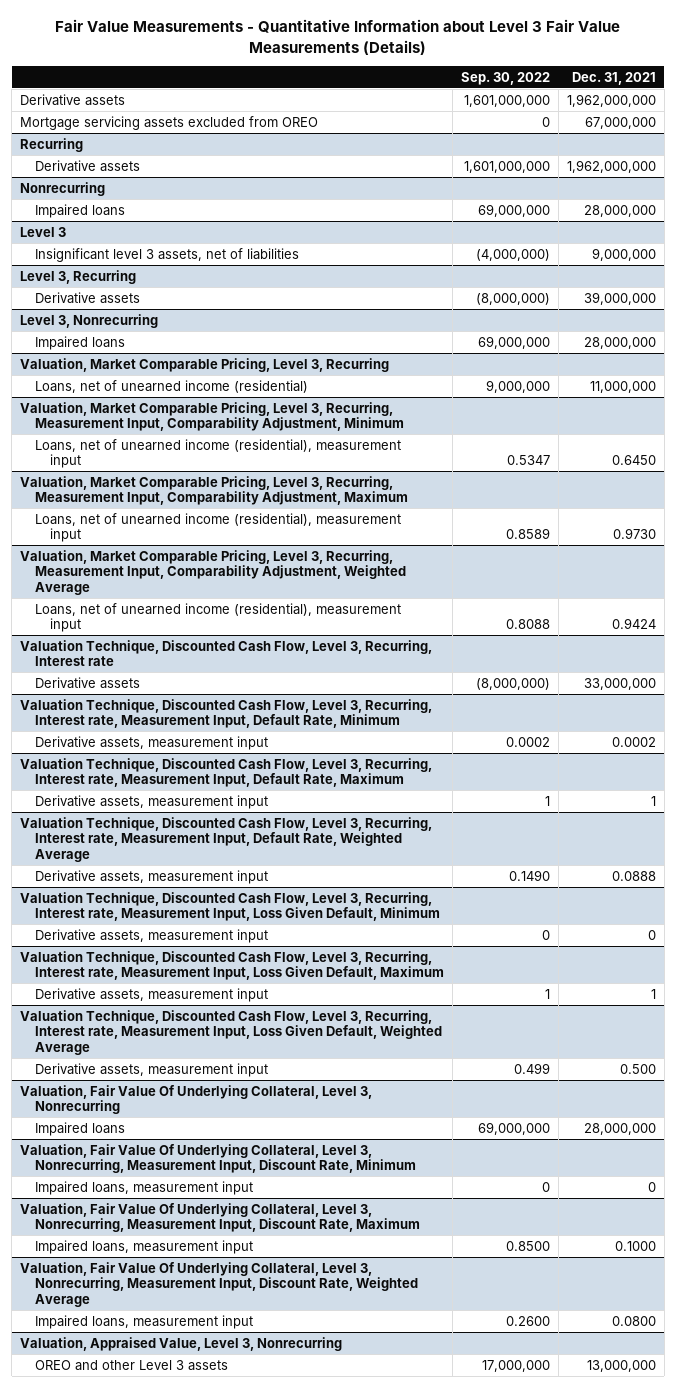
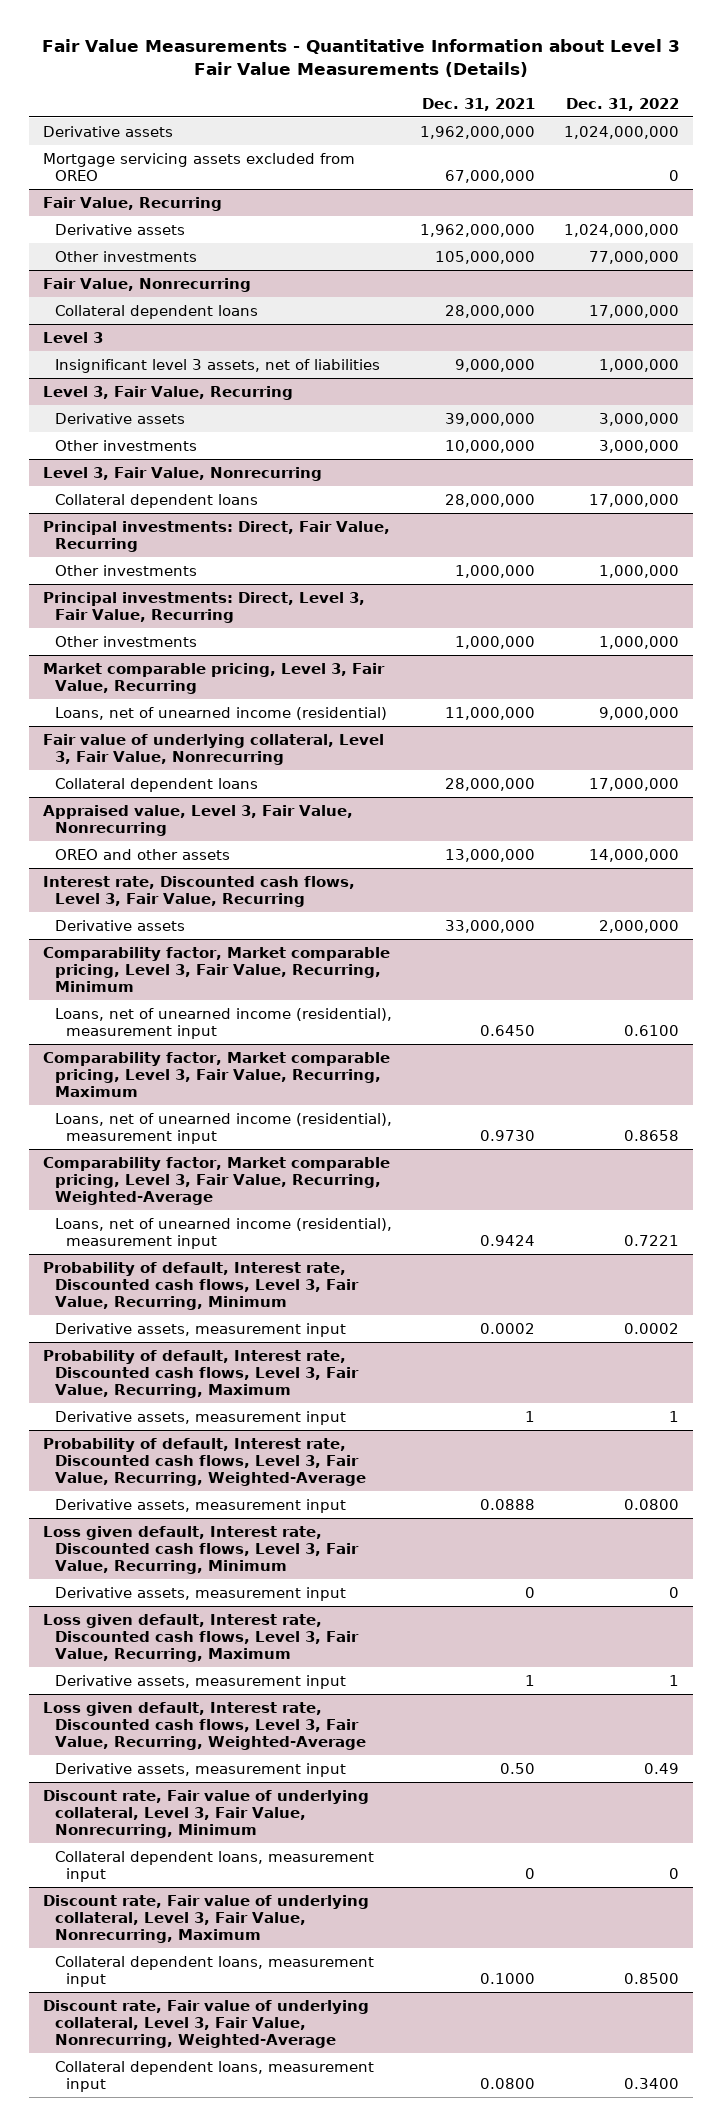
- | Sep. 30, 2022 | Dec. 31, 2021
+ | Dec. 31, 2021 | Dec. 31, 2022
- Recurring
+ Fair Value, Recurring
- Nonrecurring
- Impaired loans | 69,000,000 | 28,000,000
+ Other investments | 105,000,000 | 77,000,000
+ Fair Value, Nonrecurring
+ Collateral dependent loans | 28,000,000 | 17,000,000
- Level 3, Recurring
+ Level 3, Fair Value, Recurring
- Level 3, Nonrecurring
- Impaired loans | 69,000,000 | 28,000,000
- Valuation, Market Comparable Pricing, Level 3, Recurring
+ Other investments | 10,000,000 | 3,000,000
+ Level 3, Fair Value, Nonrecurring
+ Collateral dependent loans | 28,000,000 | 17,000,000
+ Principal investments: Direct, Fair Value, Recurring
+ Other investments | 1,000,000 | 1,000,000
+ Principal investments: Direct, Level 3, Fair Value, Recurring
+ Other investments | 1,000,000 | 1,000,000
+ Market comparable pricing, Level 3, Fair Value, Recurring
- Valuation, Market Comparable Pricing, Level 3, Recurring, Measurement Input, Comparability Adjustment, Minimum
+ Fair value of underlying collateral, Level 3, Fair Value, Nonrecurring
+ Collateral dependent loans | 28,000,000 | 17,000,000
+ Appraised value, Level 3, Fair Value, Nonrecurring
+ OREO and other assets | 13,000,000 | 14,000,000
+ Interest rate, Discounted cash flows, Level 3, Fair Value, Recurring
+ Derivative assets | 33,000,000 | 2,000,000
+ Comparability factor, Market comparable pricing, Level 3, Fair Value, Recurring, Minimum
- Valuation, Market Comparable Pricing, Level 3, Recurring, Measurement Input, Comparability Adjustment, Maximum
+ Comparability factor, Market comparable pricing, Level 3, Fair Value, Recurring, Maximum
- Valuation, Market Comparable Pricing, Level 3, Recurring, Measurement Input, Comparability Adjustment, Weighted Average
+ Comparability factor, Market comparable pricing, Level 3, Fair Value, Recurring, Weighted-Average
- Valuation Technique, Discounted Cash Flow, Level 3, Recurring, Interest rate
- Derivative assets | (8,000,000) | 33,000,000
- Valuation Technique, Discounted Cash Flow, Level 3, Recurring, Interest rate, Measurement Input, Default Rate, Minimum
+ Probability of default, Interest rate, Discounted cash flows, Level 3, Fair Value, Recurring, Minimum
- Valuation Technique, Discounted Cash Flow, Level 3, Recurring, Interest rate, Measurement Input, Default Rate, Maximum
+ Probability of default, Interest rate, Discounted cash flows, Level 3, Fair Value, Recurring, Maximum
- Valuation Technique, Discounted Cash Flow, Level 3, Recurring, Interest rate, Measurement Input, Default Rate, Weighted Average
+ Probability of default, Interest rate, Discounted cash flows, Level 3, Fair Value, Recurring, Weighted-Average
- Valuation Technique, Discounted Cash Flow, Level 3, Recurring, Interest rate, Measurement Input, Loss Given Default, Minimum
+ Loss given default, Interest rate, Discounted cash flows, Level 3, Fair Value, Recurring, Minimum
- Valuation Technique, Discounted Cash Flow, Level 3, Recurring, Interest rate, Measurement Input, Loss Given Default, Maximum
+ Loss given default, Interest rate, Discounted cash flows, Level 3, Fair Value, Recurring, Maximum
- Valuation Technique, Discounted Cash Flow, Level 3, Recurring, Interest rate, Measurement Input, Loss Given Default, Weighted Average
- Derivative assets, measurement input | 0.499 | 0.500
- Valuation, Fair Value Of Underlying Collateral, Level 3, Nonrecurring
- Impaired loans | 69,000,000 | 28,000,000
- Valuation, Fair Value Of Underlying Collateral, Level 3, Nonrecurring, Measurement Input, Discount Rate, Minimum
- Impaired loans, measurement input | 0 | 0
- Valuation, Fair Value Of Underlying Collateral, Level 3, Nonrecurring, Measurement Input, Discount Rate, Maximum
- Impaired loans, measurement input | 0.8500 | 0.1000
- Valuation, Fair Value Of Underlying Collateral, Level 3, Nonrecurring, Measurement Input, Discount Rate, Weighted Average
- Impaired loans, measurement input | 0.2600 | 0.0800
- Valuation, Appraised Value, Level 3, Nonrecurring
- OREO and other Level 3 assets | 17,000,000 | 13,000,000
+ Loss given default, Interest rate, Discounted cash flows, Level 3, Fair Value, Recurring, Weighted-Average
+ Derivative assets, measurement input | 0.50 | 0.49
+ Discount rate, Fair value of underlying collateral, Level 3, Fair Value, Nonrecurring, Minimum
+ Collateral dependent loans, measurement input | 0 | 0
+ Discount rate, Fair value of underlying collateral, Level 3, Fair Value, Nonrecurring, Maximum
+ Collateral dependent loans, measurement input | 0.1000 | 0.8500
+ Discount rate, Fair value of underlying collateral, Level 3, Fair Value, Nonrecurring, Weighted-Average
+ Collateral dependent loans, measurement input | 0.0800 | 0.3400

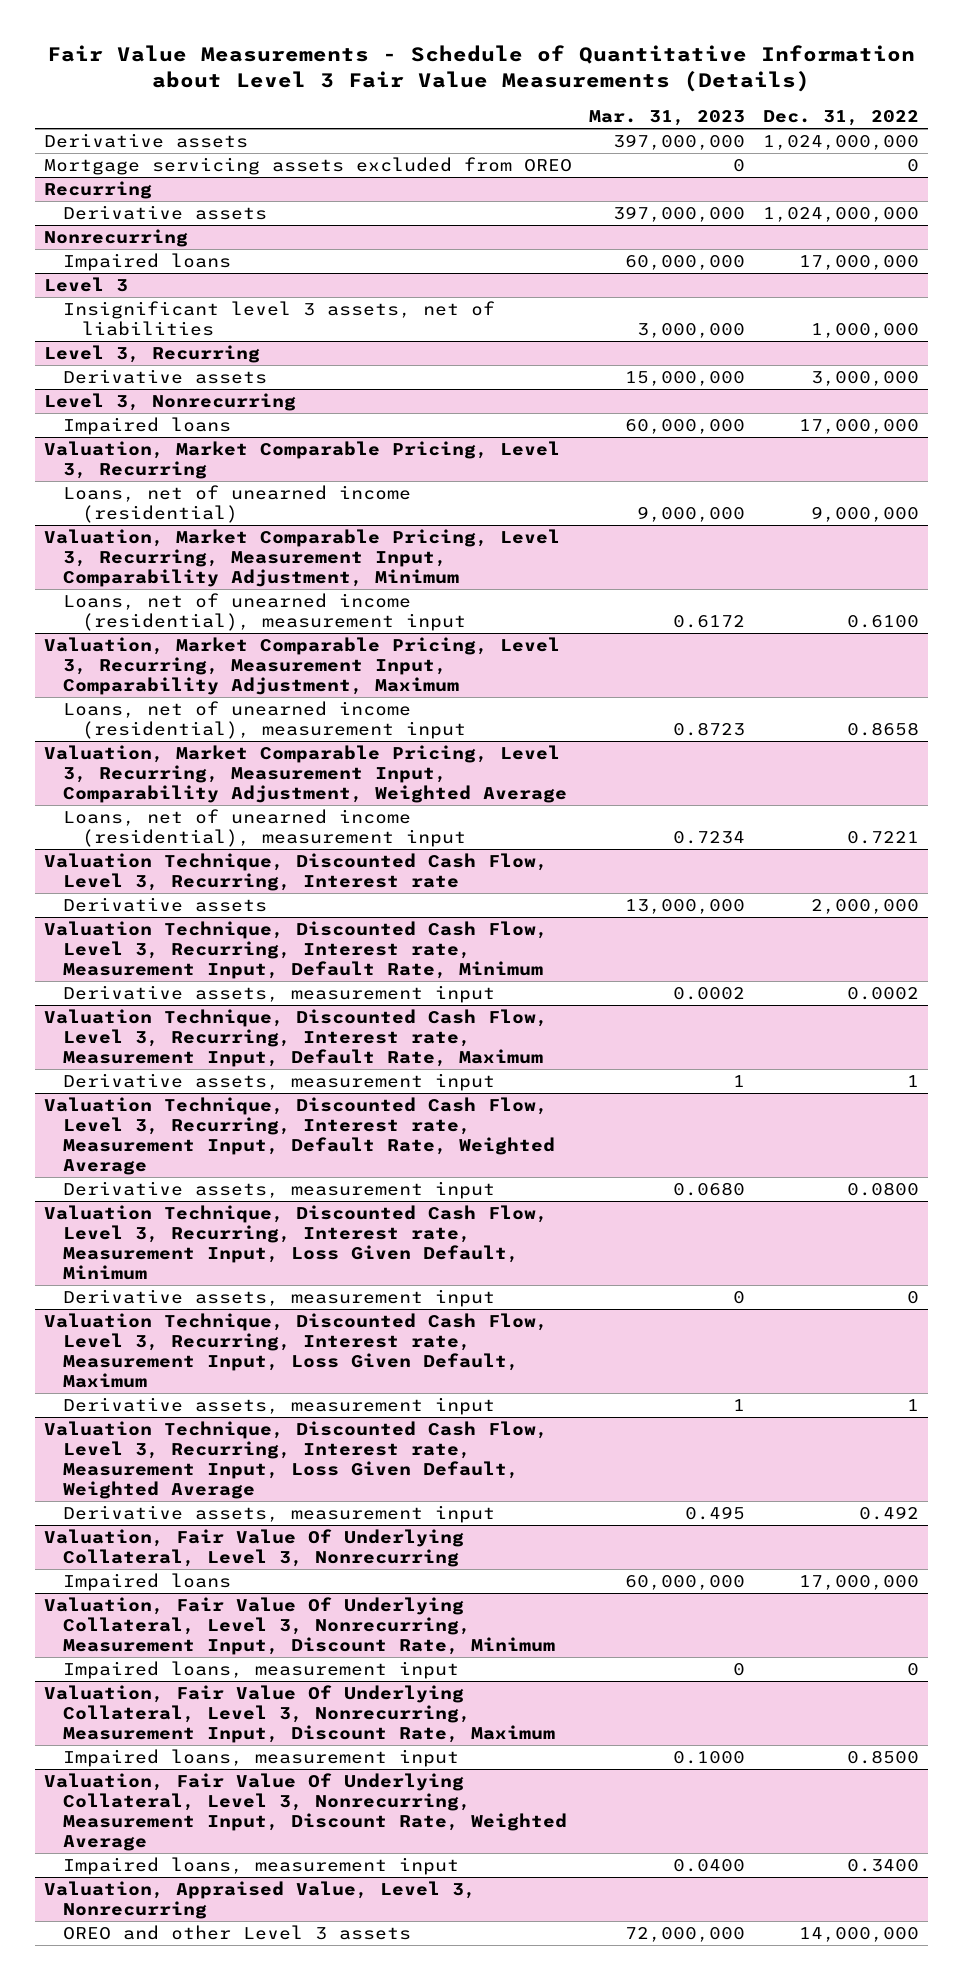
- Fair Value Measurements - Quantitative Information about Level 3 Fair Value Measurements (Details)
+ Fair Value Measurements - Schedule of Quantitative Information about Level 3 Fair Value Measurements (Details)
- | Dec. 31, 2021 | Dec. 31, 2022
+ | Mar. 31, 2023 | Dec. 31, 2022
- Fair Value, Recurring
+ Recurring
- Other investments | 105,000,000 | 77,000,000
- Fair Value, Nonrecurring
- Collateral dependent loans | 28,000,000 | 17,000,000
+ Nonrecurring
+ Impaired loans | 60,000,000 | 17,000,000
- Level 3, Fair Value, Recurring
+ Level 3, Recurring
- Other investments | 10,000,000 | 3,000,000
- Level 3, Fair Value, Nonrecurring
- Collateral dependent loans | 28,000,000 | 17,000,000
- Principal investments: Direct, Fair Value, Recurring
- Other investments | 1,000,000 | 1,000,000
- Principal investments: Direct, Level 3, Fair Value, Recurring
- Other investments | 1,000,000 | 1,000,000
- Market comparable pricing, Level 3, Fair Value, Recurring
+ Level 3, Nonrecurring
+ Impaired loans | 60,000,000 | 17,000,000
+ Valuation, Market Comparable Pricing, Level 3, Recurring
- Fair value of underlying collateral, Level 3, Fair Value, Nonrecurring
- Collateral dependent loans | 28,000,000 | 17,000,000
- Appraised value, Level 3, Fair Value, Nonrecurring
- OREO and other assets | 13,000,000 | 14,000,000
- Interest rate, Discounted cash flows, Level 3, Fair Value, Recurring
- Derivative assets | 33,000,000 | 2,000,000
- Comparability factor, Market comparable pricing, Level 3, Fair Value, Recurring, Minimum
+ Valuation, Market Comparable Pricing, Level 3, Recurring, Measurement Input, Comparability Adjustment, Minimum
- Comparability factor, Market comparable pricing, Level 3, Fair Value, Recurring, Maximum
+ Valuation, Market Comparable Pricing, Level 3, Recurring, Measurement Input, Comparability Adjustment, Maximum
- Comparability factor, Market comparable pricing, Level 3, Fair Value, Recurring, Weighted-Average
+ Valuation, Market Comparable Pricing, Level 3, Recurring, Measurement Input, Comparability Adjustment, Weighted Average
- Probability of default, Interest rate, Discounted cash flows, Level 3, Fair Value, Recurring, Minimum
+ Valuation Technique, Discounted Cash Flow, Level 3, Recurring, Interest rate
+ Derivative assets | 13,000,000 | 2,000,000
+ Valuation Technique, Discounted Cash Flow, Level 3, Recurring, Interest rate, Measurement Input, Default Rate, Minimum
- Probability of default, Interest rate, Discounted cash flows, Level 3, Fair Value, Recurring, Maximum
+ Valuation Technique, Discounted Cash Flow, Level 3, Recurring, Interest rate, Measurement Input, Default Rate, Maximum
- Probability of default, Interest rate, Discounted cash flows, Level 3, Fair Value, Recurring, Weighted-Average
+ Valuation Technique, Discounted Cash Flow, Level 3, Recurring, Interest rate, Measurement Input, Default Rate, Weighted Average
- Loss given default, Interest rate, Discounted cash flows, Level 3, Fair Value, Recurring, Minimum
+ Valuation Technique, Discounted Cash Flow, Level 3, Recurring, Interest rate, Measurement Input, Loss Given Default, Minimum
- Loss given default, Interest rate, Discounted cash flows, Level 3, Fair Value, Recurring, Maximum
+ Valuation Technique, Discounted Cash Flow, Level 3, Recurring, Interest rate, Measurement Input, Loss Given Default, Maximum
- Loss given default, Interest rate, Discounted cash flows, Level 3, Fair Value, Recurring, Weighted-Average
- Derivative assets, measurement input | 0.50 | 0.49
- Discount rate, Fair value of underlying collateral, Level 3, Fair Value, Nonrecurring, Minimum
- Collateral dependent loans, measurement input | 0 | 0
- Discount rate, Fair value of underlying collateral, Level 3, Fair Value, Nonrecurring, Maximum
- Collateral dependent loans, measurement input | 0.1000 | 0.8500
- Discount rate, Fair value of underlying collateral, Level 3, Fair Value, Nonrecurring, Weighted-Average
- Collateral dependent loans, measurement input | 0.0800 | 0.3400
+ Valuation Technique, Discounted Cash Flow, Level 3, Recurring, Interest rate, Measurement Input, Loss Given Default, Weighted Average
+ Derivative assets, measurement input | 0.495 | 0.492
+ Valuation, Fair Value Of Underlying Collateral, Level 3, Nonrecurring
+ Impaired loans | 60,000,000 | 17,000,000
+ Valuation, Fair Value Of Underlying Collateral, Level 3, Nonrecurring, Measurement Input, Discount Rate, Minimum
+ Impaired loans, measurement input | 0 | 0
+ Valuation, Fair Value Of Underlying Collateral, Level 3, Nonrecurring, Measurement Input, Discount Rate, Maximum
+ Impaired loans, measurement input | 0.1000 | 0.8500
+ Valuation, Fair Value Of Underlying Collateral, Level 3, Nonrecurring, Measurement Input, Discount Rate, Weighted Average
+ Impaired loans, measurement input | 0.0400 | 0.3400
+ Valuation, Appraised Value, Level 3, Nonrecurring
+ OREO and other Level 3 assets | 72,000,000 | 14,000,000

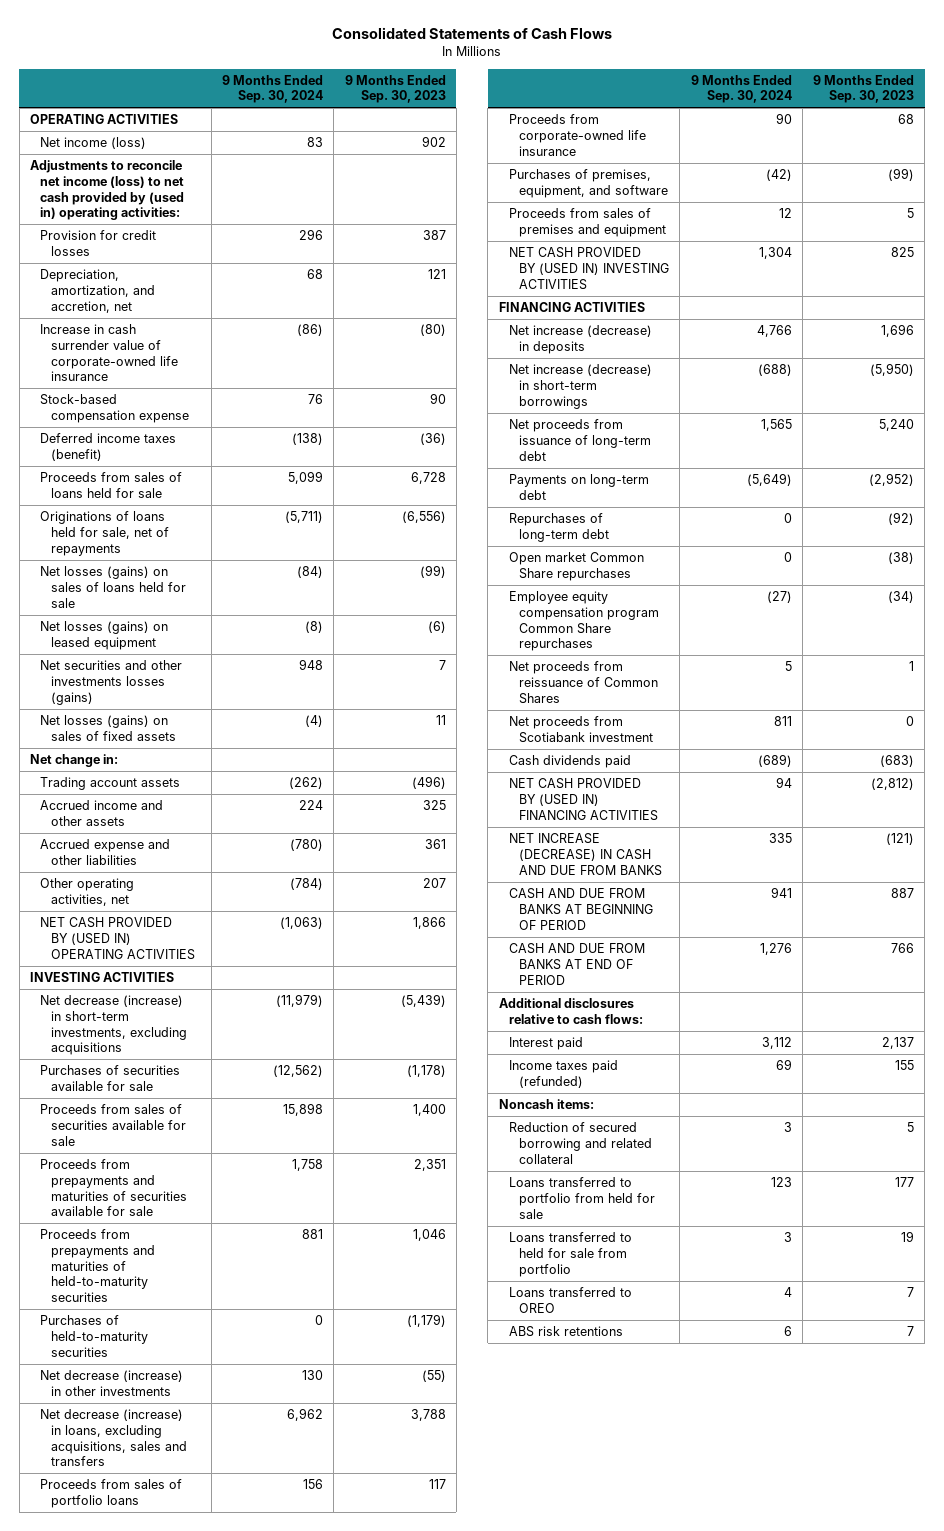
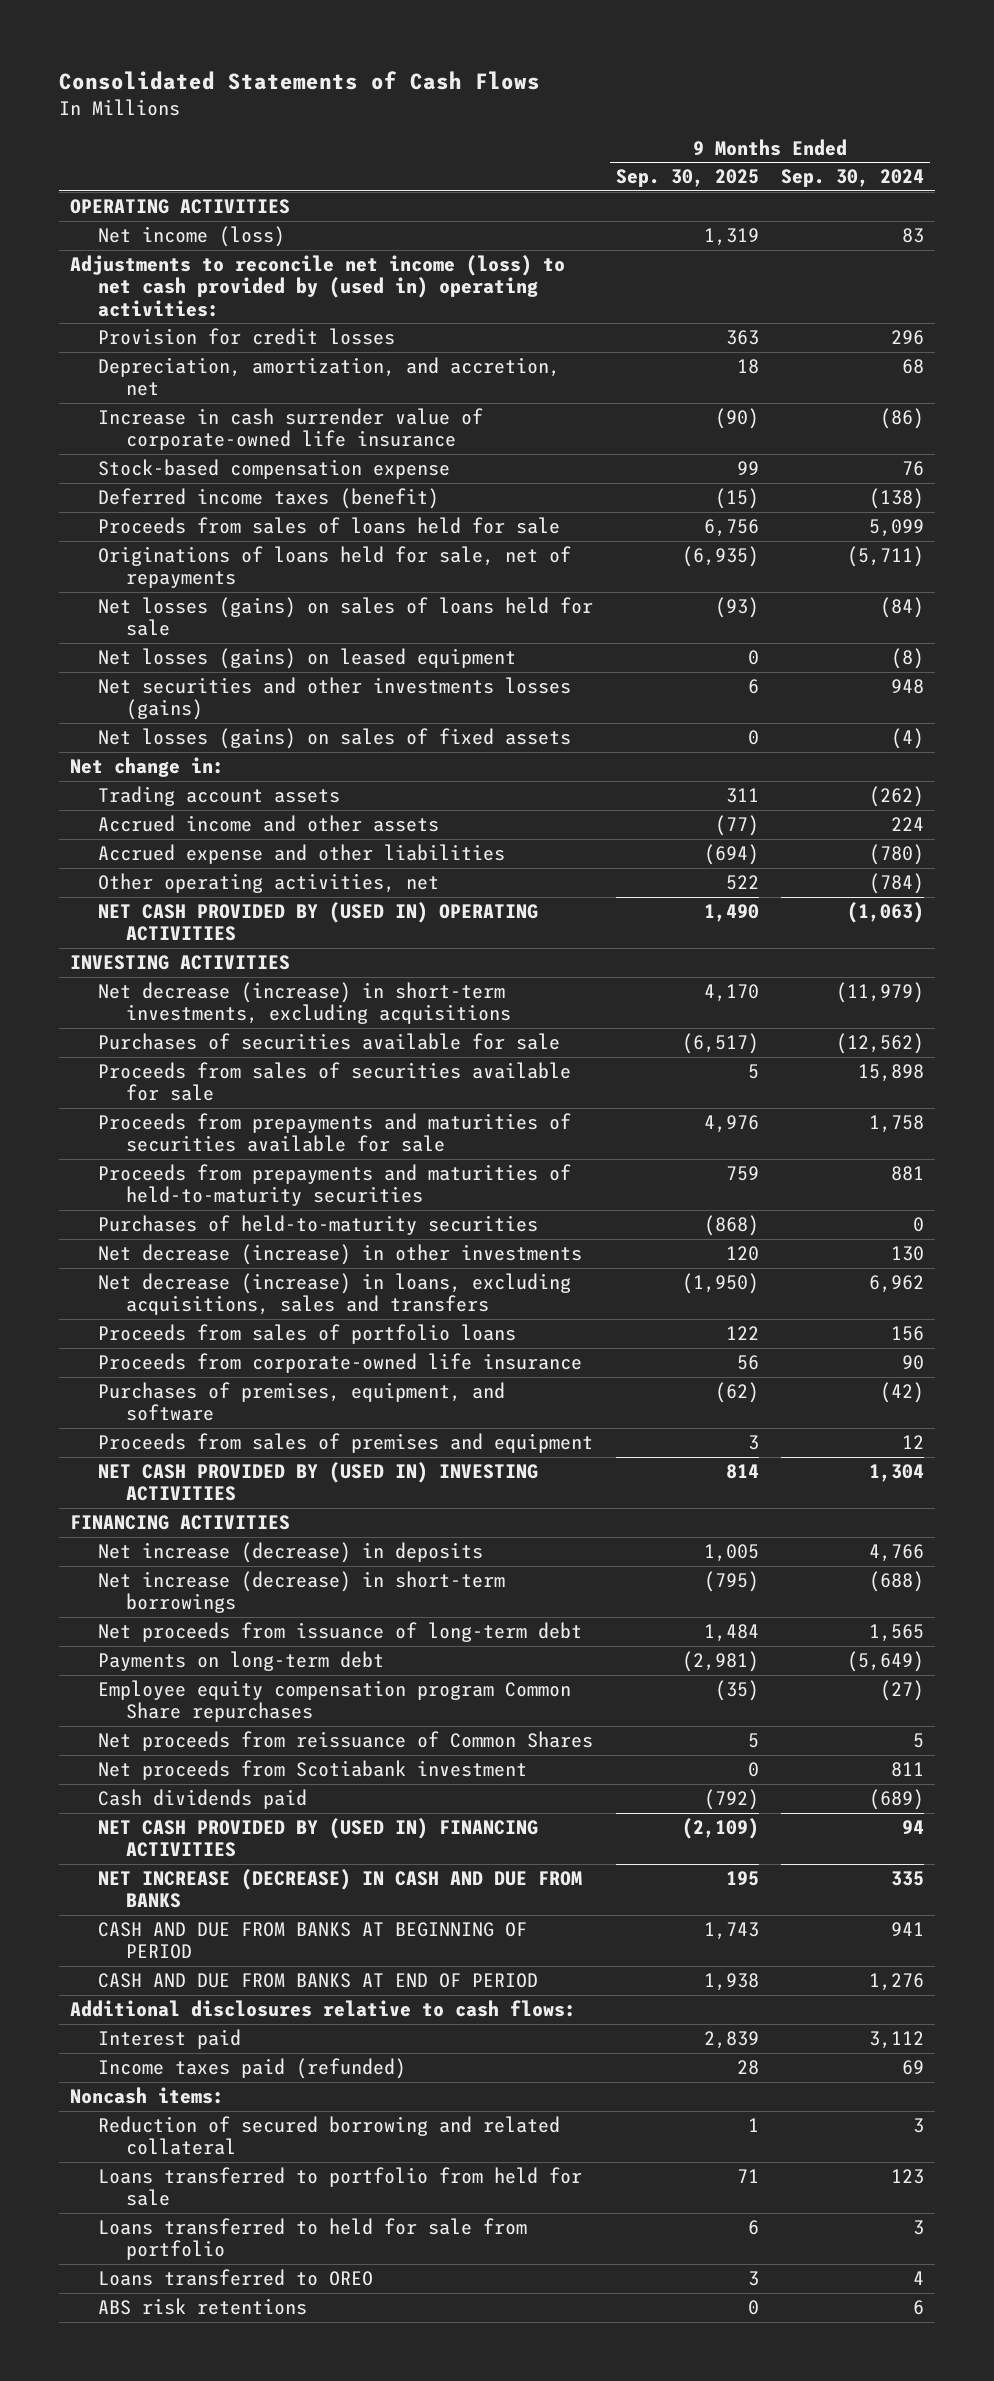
- | 9 Months Ended Sep. 30, 2024 | 9 Months Ended Sep. 30, 2023
+ | 9 Months Ended Sep. 30, 2025 | 9 Months Ended Sep. 30, 2024
- Repurchases of long-term debt | 0 | (92)
- Open market Common Share repurchases | 0 | (38)

